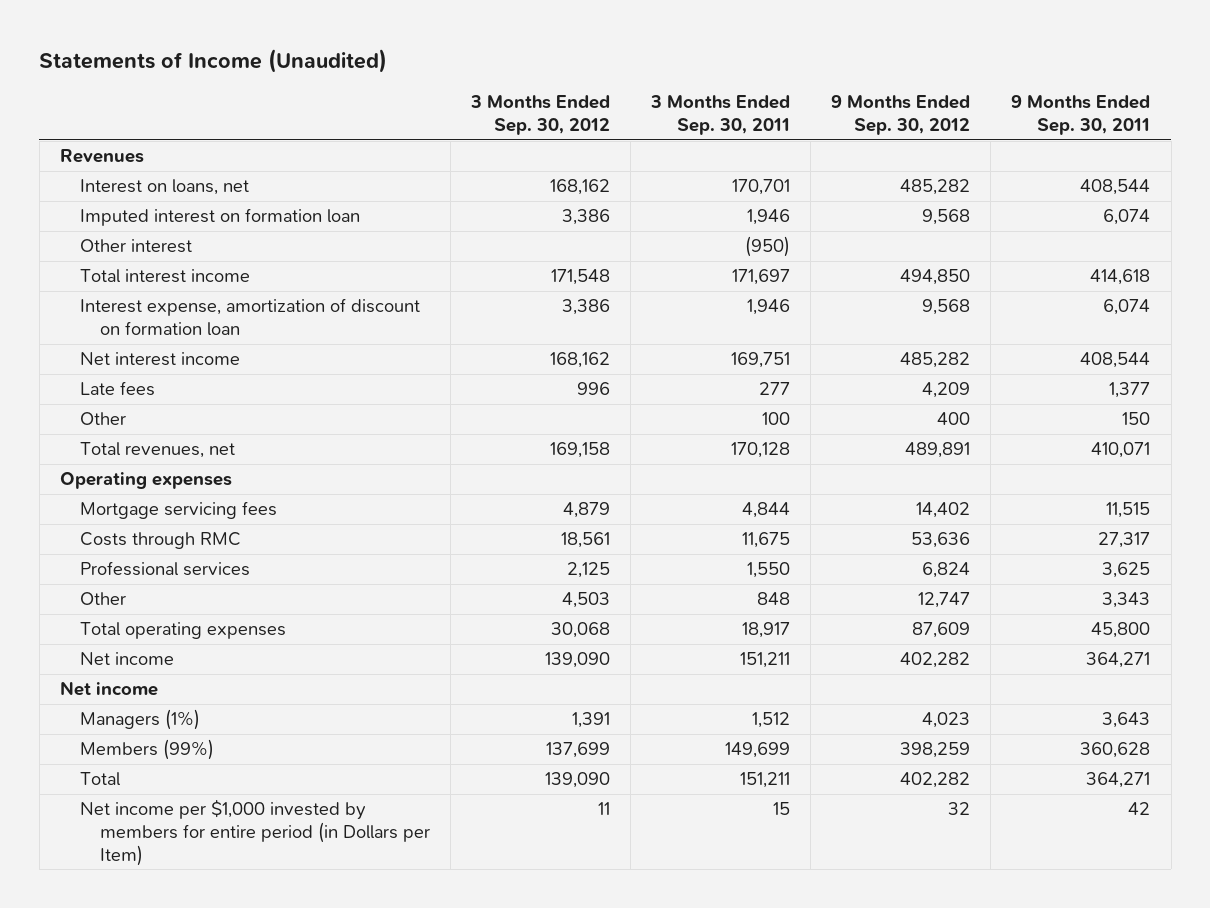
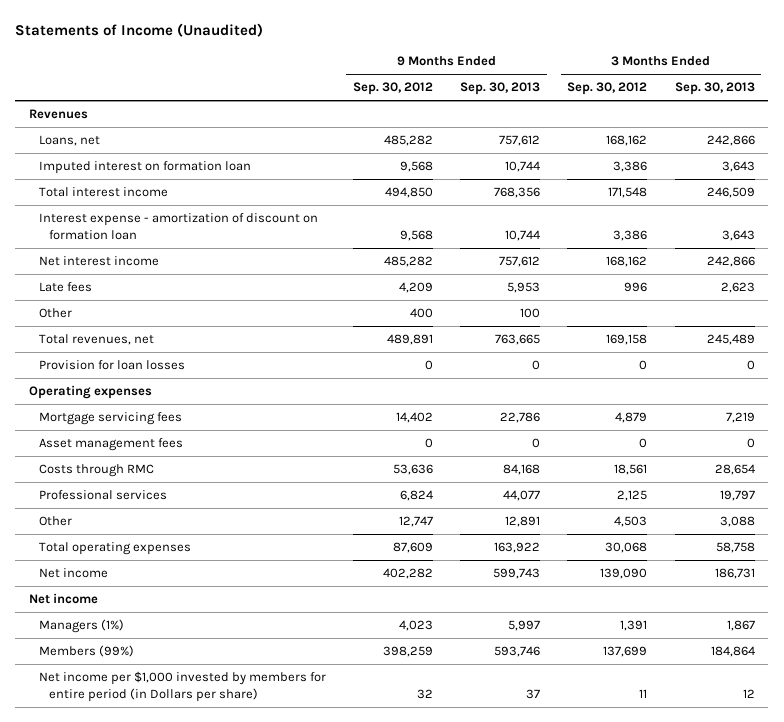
- | 3 Months Ended Sep. 30, 2012 | 3 Months Ended Sep. 30, 2011 | 9 Months Ended Sep. 30, 2012 | 9 Months Ended Sep. 30, 2011
+ | 9 Months Ended Sep. 30, 2012 | 9 Months Ended Sep. 30, 2013 | 3 Months Ended Sep. 30, 2012 | 3 Months Ended Sep. 30, 2013
- Interest on loans, net | 168,162 | 170,701 | 485,282 | 408,544
+ Loans, net | 485,282 | 757,612 | 168,162 | 242,866
- Other interest | | (950) | |
- Interest expense, amortization of discount on formation loan | 3,386 | 1,946 | 9,568 | 6,074
+ Interest expense - amortization of discount on formation loan | 9,568 | 10,744 | 3,386 | 3,643
+ Provision for loan losses | 0 | 0 | 0 | 0
+ Asset management fees | 0 | 0 | 0 | 0
- Total | 139,090 | 151,211 | 402,282 | 364,271
- Net income per $1,000 invested by members for entire period (in Dollars per Item) | 11 | 15 | 32 | 42
+ Net income per $1,000 invested by members for entire period (in Dollars per share) | 32 | 37 | 11 | 12

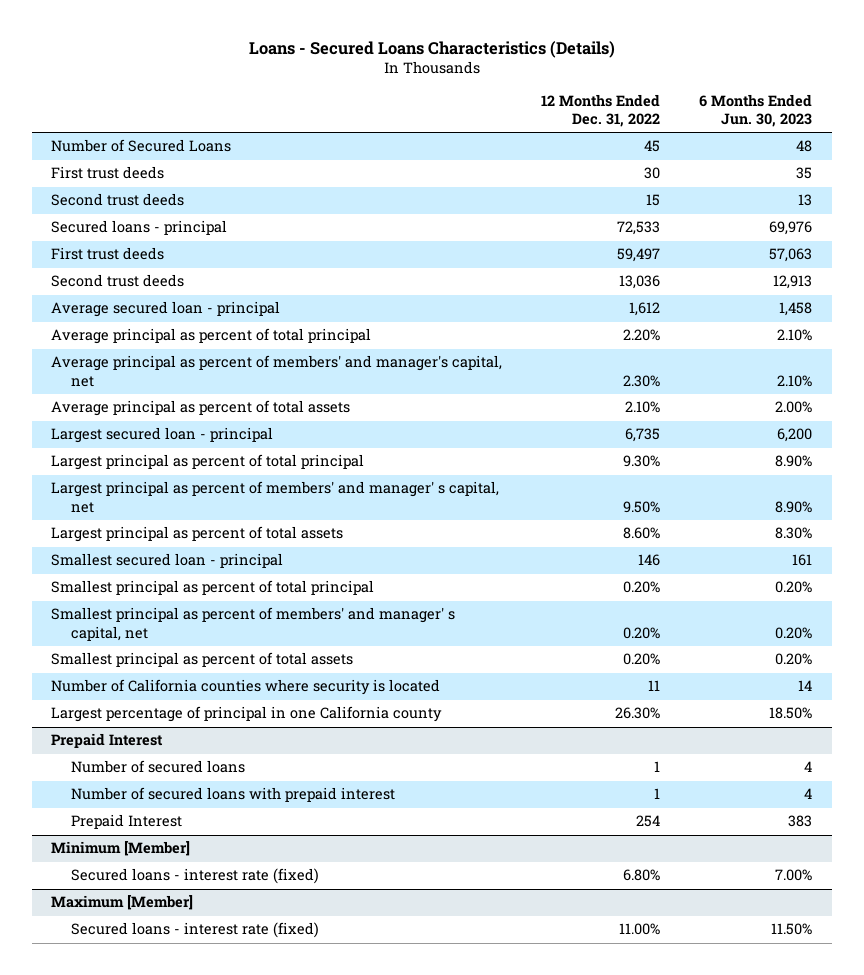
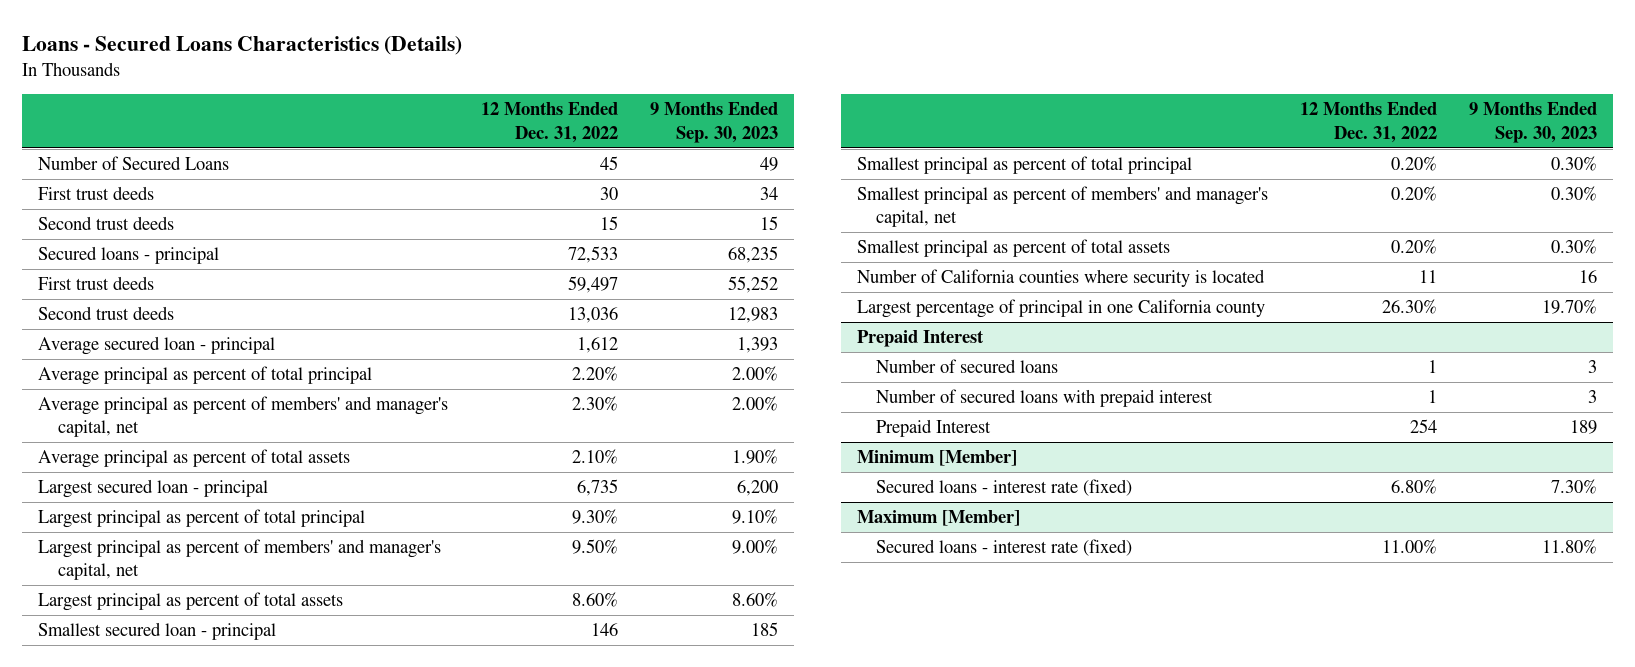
- | 12 Months Ended Dec. 31, 2022 | 6 Months Ended Jun. 30, 2023
+ | 12 Months Ended Dec. 31, 2022 | 9 Months Ended Sep. 30, 2023
- Largest principal as percent of members' and manager' s capital, net | 9.50% | 8.90%
+ Largest principal as percent of members' and manager's capital, net | 9.50% | 9.00%
- Smallest principal as percent of members' and manager' s capital, net | 0.20% | 0.20%
+ Smallest principal as percent of members' and manager's capital, net | 0.20% | 0.30%

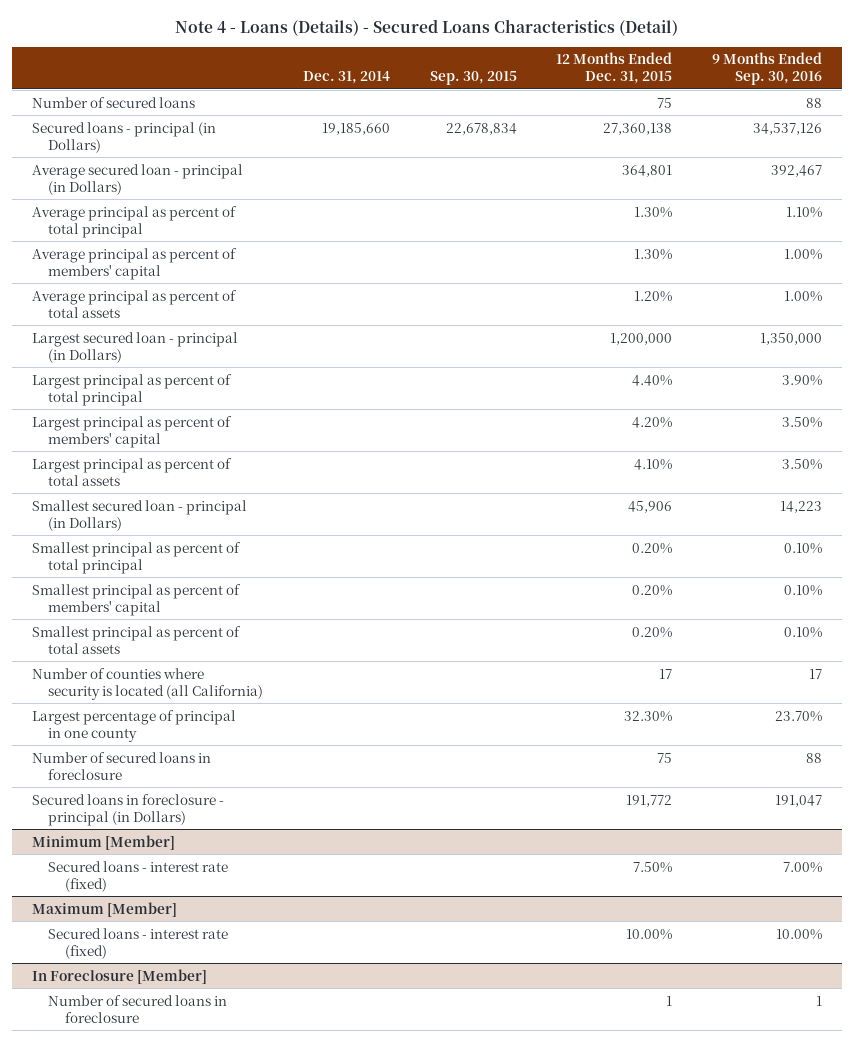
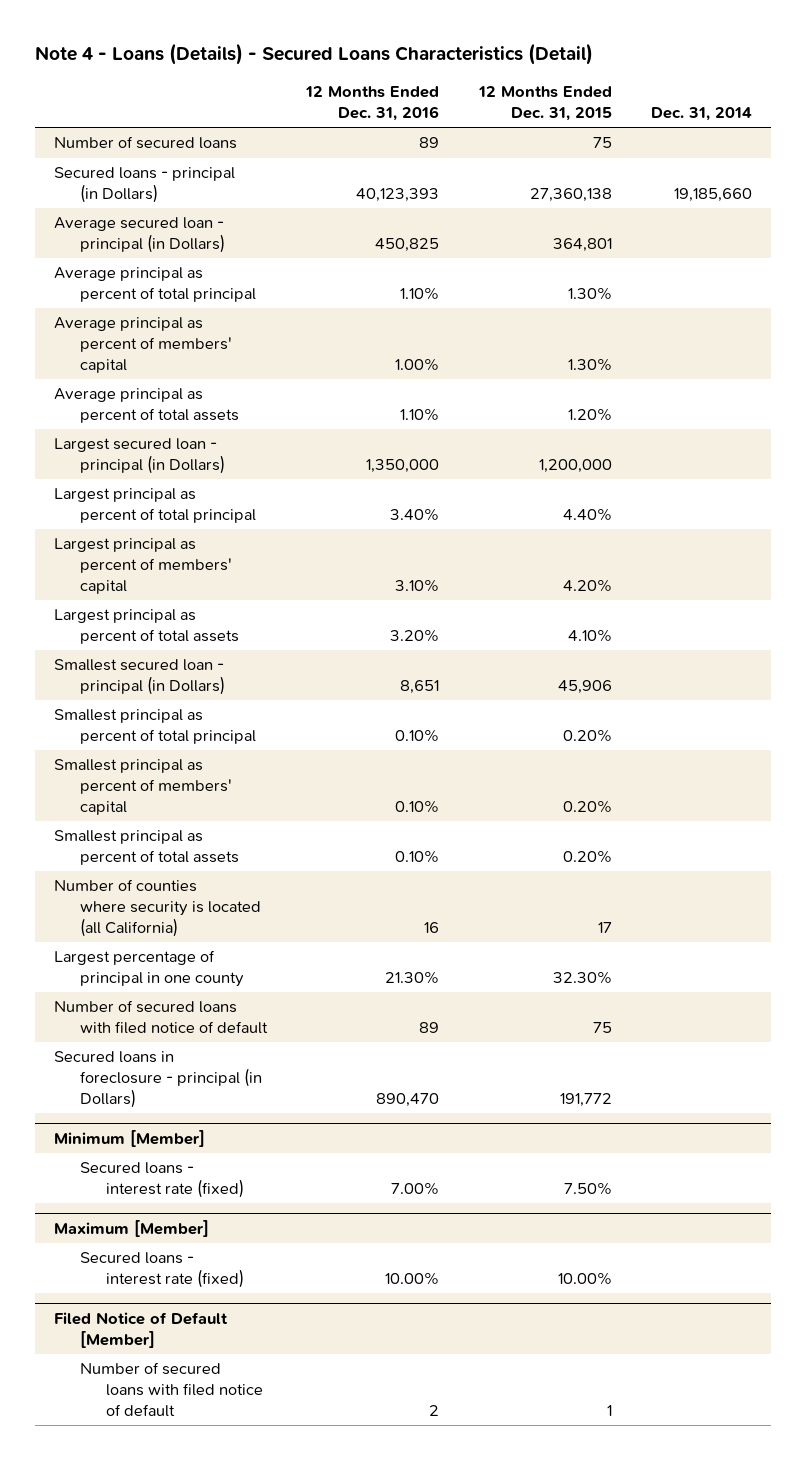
- | Dec. 31, 2014 | Sep. 30, 2015 | 12 Months Ended Dec. 31, 2015 | 9 Months Ended Sep. 30, 2016
+ | 12 Months Ended Dec. 31, 2016 | 12 Months Ended Dec. 31, 2015 | Dec. 31, 2014
- Number of secured loans in foreclosure | | | 75 | 88
+ Number of secured loans with filed notice of default | 89 | 75 |
- In Foreclosure [Member]
- Number of secured loans in foreclosure | | | 1 | 1
+ Filed Notice of Default [Member]
+ Number of secured loans with filed notice of default | 2 | 1 |

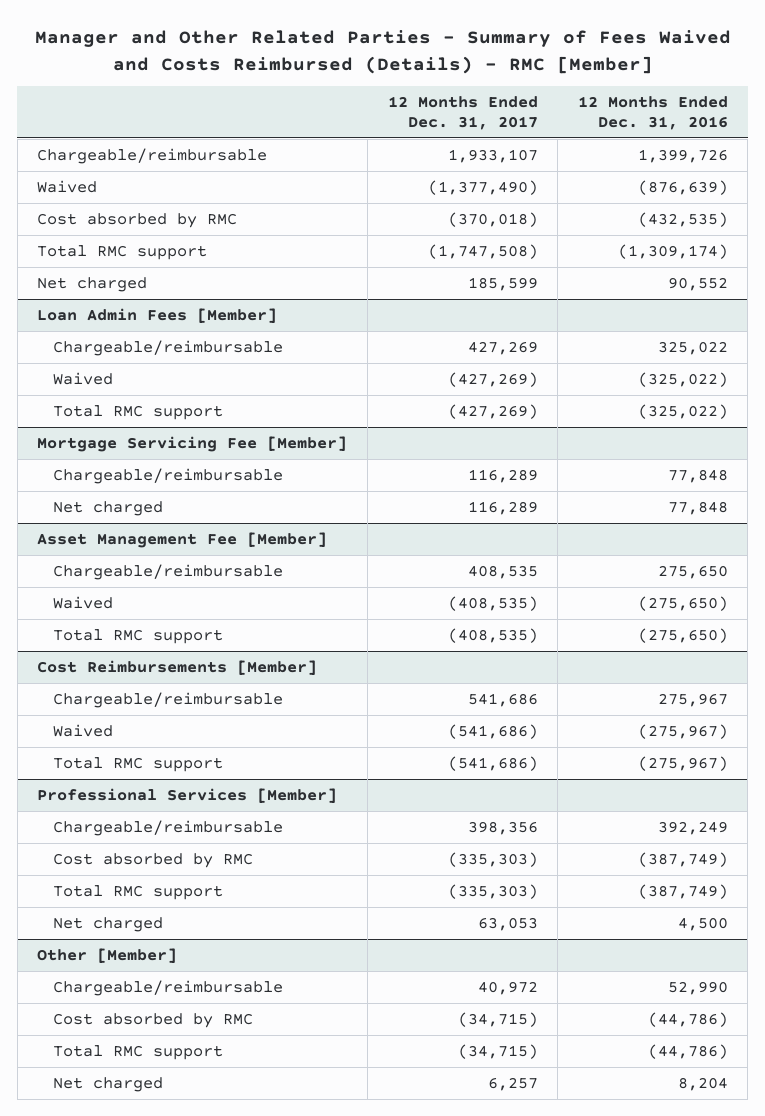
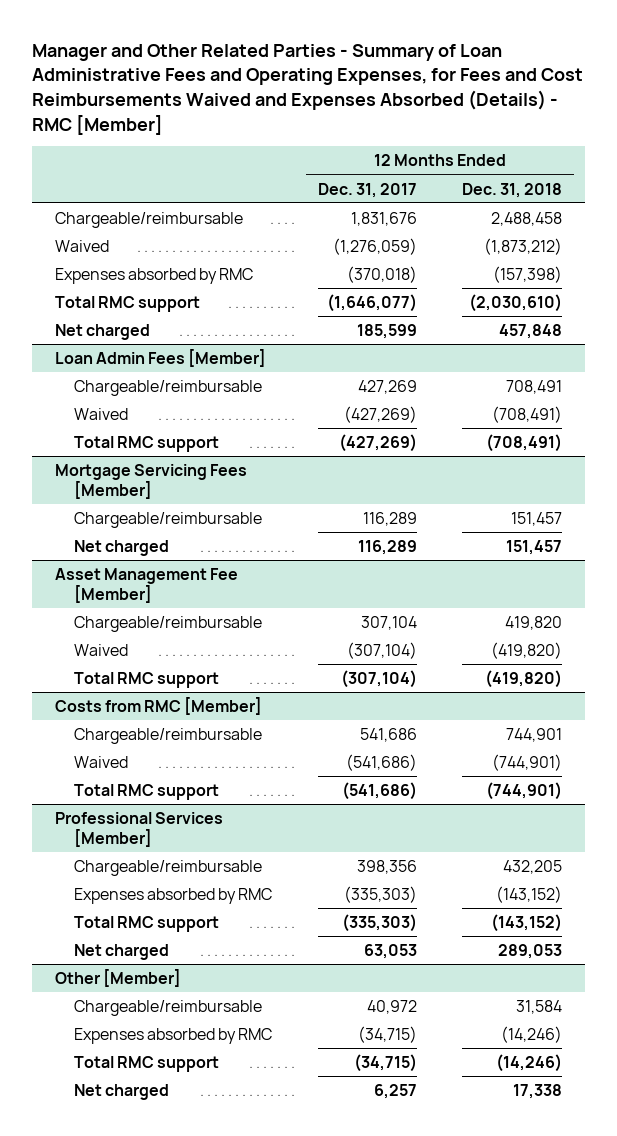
- Manager and Other Related Parties - Summary of Fees Waived and Costs Reimbursed (Details) - RMC [Member]
+ Manager and Other Related Parties - Summary of Loan Administrative Fees and Operating Expenses, for Fees and Cost Reimbursements Waived and Expenses Absorbed (Details) - RMC [Member]
- | 12 Months Ended Dec. 31, 2017 | 12 Months Ended Dec. 31, 2016
+ | 12 Months Ended Dec. 31, 2017 | 12 Months Ended Dec. 31, 2018
- Chargeable/reimbursable | 1,933,107 | 1,399,726
- Waived | (1,377,490) | (876,639)
- Cost absorbed by RMC | (370,018) | (432,535)
- Total RMC support | (1,747,508) | (1,309,174)
+ Chargeable/reimbursable | 1,831,676 | 2,488,458
+ Waived | (1,276,059) | (1,873,212)
+ Expenses absorbed by RMC | (370,018) | (157,398)
+ Total RMC support | (1,646,077) | (2,030,610)
- Mortgage Servicing Fee [Member]
+ Mortgage Servicing Fees [Member]
@ Asset Management Fee [Member]
- Chargeable/reimbursable | 408,535 | 275,650
- Waived | (408,535) | (275,650)
- Total RMC support | (408,535) | (275,650)
- Cost Reimbursements [Member]
@ Asset Management Fee [Member]
+ Chargeable/reimbursable | 307,104 | 419,820
+ Waived | (307,104) | (419,820)
+ Total RMC support | (307,104) | (419,820)
+ Costs from RMC [Member]
@ Professional Services [Member]
- Cost absorbed by RMC | (335,303) | (387,749)
+ Expenses absorbed by RMC | (335,303) | (143,152)
@ Other [Member]
- Cost absorbed by RMC | (34,715) | (44,786)
+ Expenses absorbed by RMC | (34,715) | (14,246)

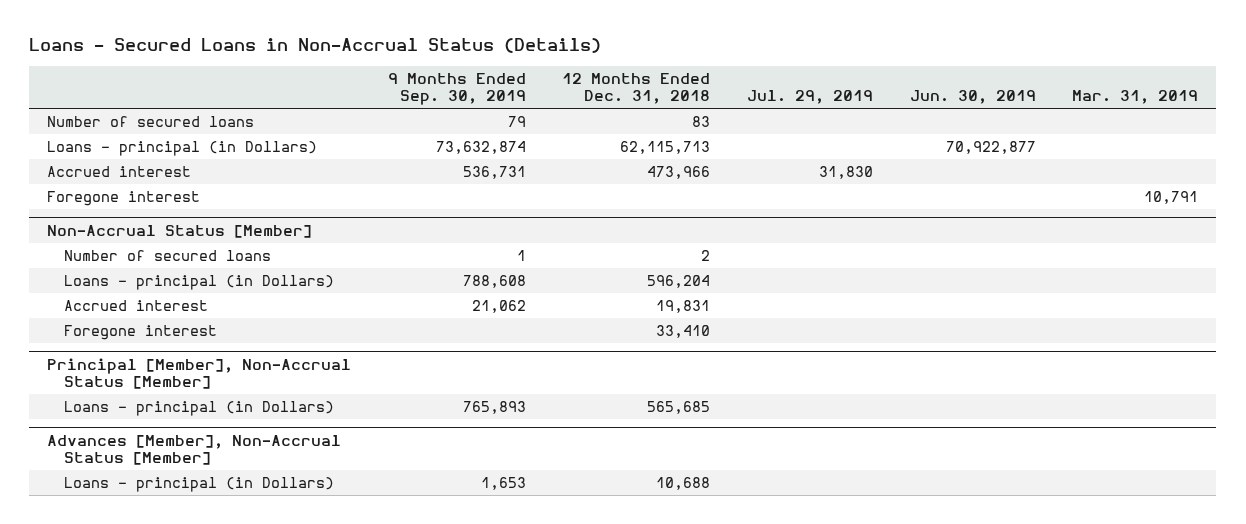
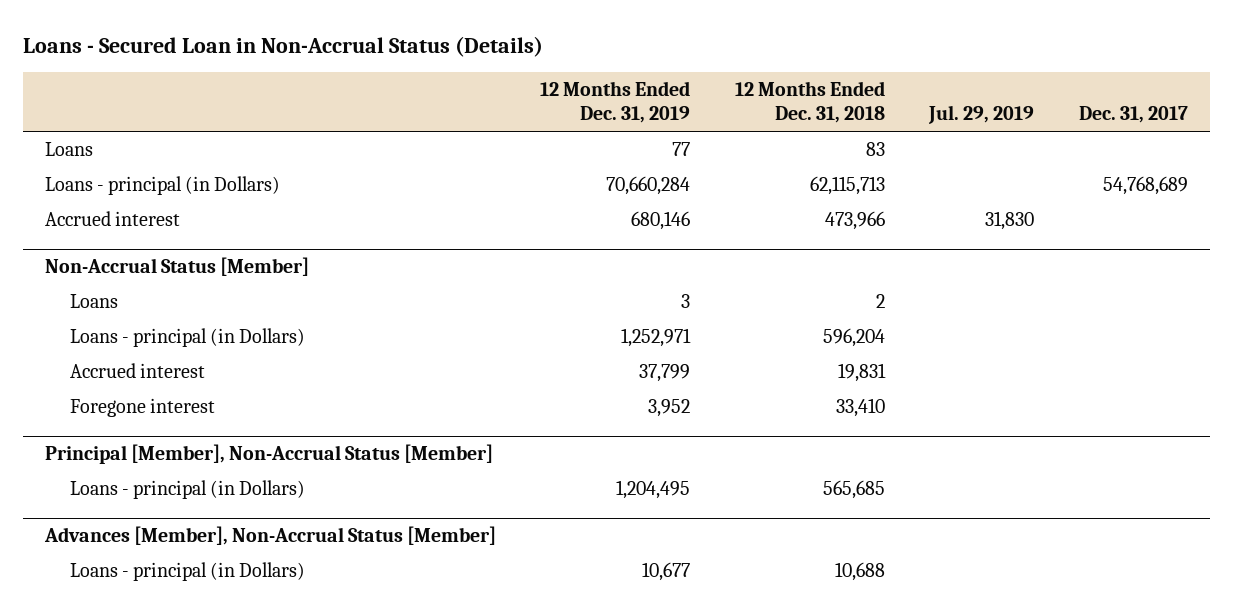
- Loans - Secured Loans in Non-Accrual Status (Details)
+ Loans - Secured Loan in Non-Accrual Status (Details)
- | 9 Months Ended Sep. 30, 2019 | 12 Months Ended Dec. 31, 2018 | Jul. 29, 2019 | Jun. 30, 2019 | Mar. 31, 2019
+ | 12 Months Ended Dec. 31, 2019 | 12 Months Ended Dec. 31, 2018 | Jul. 29, 2019 | Dec. 31, 2017
- Number of secured loans | 79 | 83 | | |
+ Loans | 77 | 83 | |
- Foregone interest | | | | | 10,791
@ Non-Accrual Status [Member]
- Number of secured loans | 1 | 2 | | |
+ Loans | 3 | 2 | |

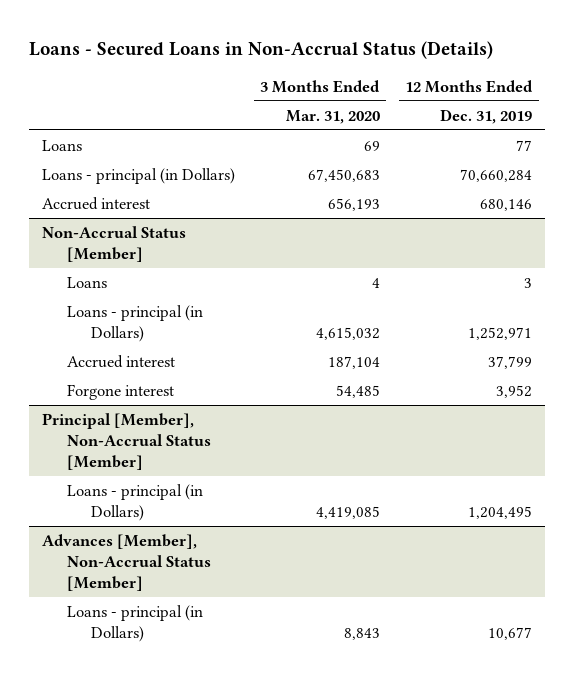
- Loans - Secured Loan in Non-Accrual Status (Details)
+ Loans - Secured Loans in Non-Accrual Status (Details)
- | 12 Months Ended Dec. 31, 2019 | 12 Months Ended Dec. 31, 2018 | Jul. 29, 2019 | Dec. 31, 2017
+ | 3 Months Ended Mar. 31, 2020 | 12 Months Ended Dec. 31, 2019
@ Non-Accrual Status [Member]
- Foregone interest | 3,952 | 33,410 | |
+ Forgone interest | 54,485 | 3,952

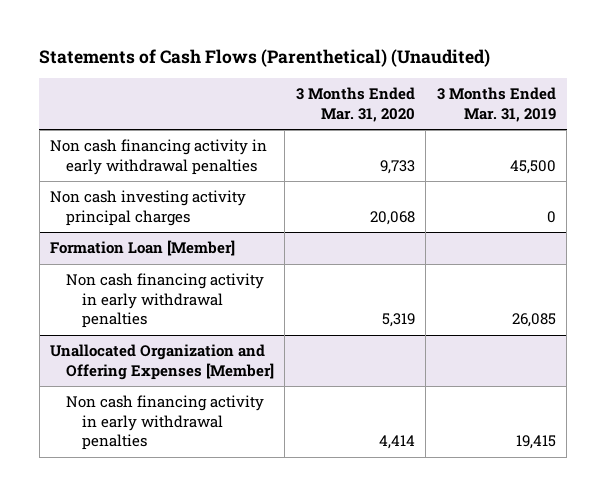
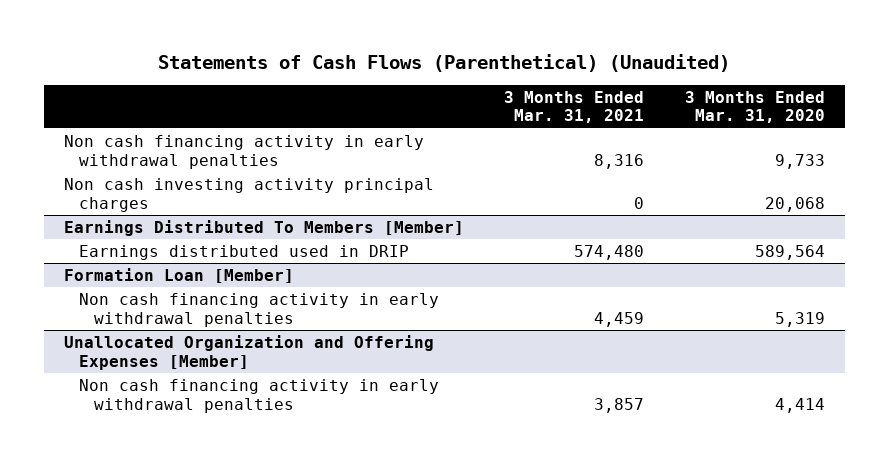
- | 3 Months Ended Mar. 31, 2020 | 3 Months Ended Mar. 31, 2019
+ | 3 Months Ended Mar. 31, 2021 | 3 Months Ended Mar. 31, 2020
+ Earnings Distributed To Members [Member]
+ Earnings distributed used in DRIP | 574,480 | 589,564

